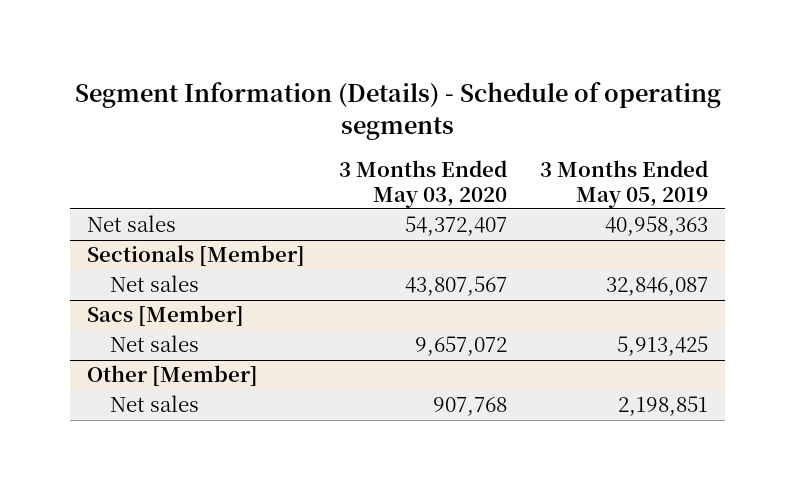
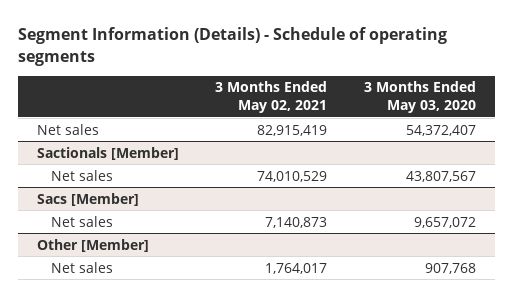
- | 3 Months Ended May 03, 2020 | 3 Months Ended May 05, 2019
+ | 3 Months Ended May 02, 2021 | 3 Months Ended May 03, 2020
- Sectionals [Member]
+ Sactionals [Member]

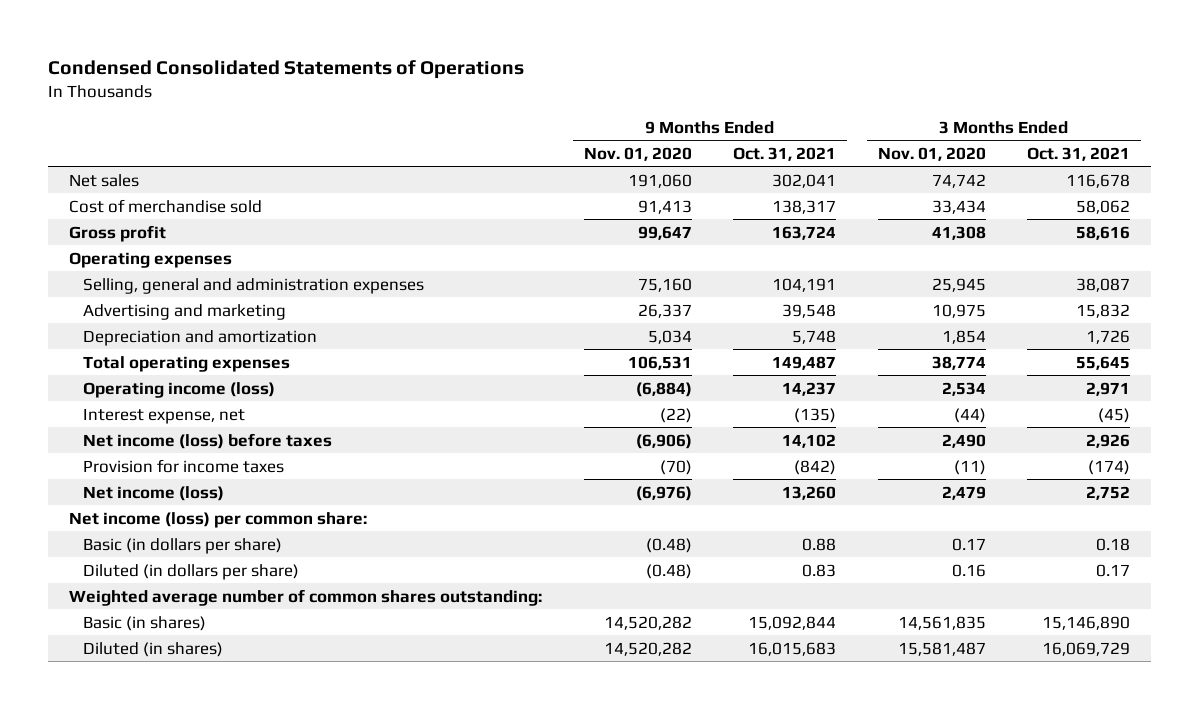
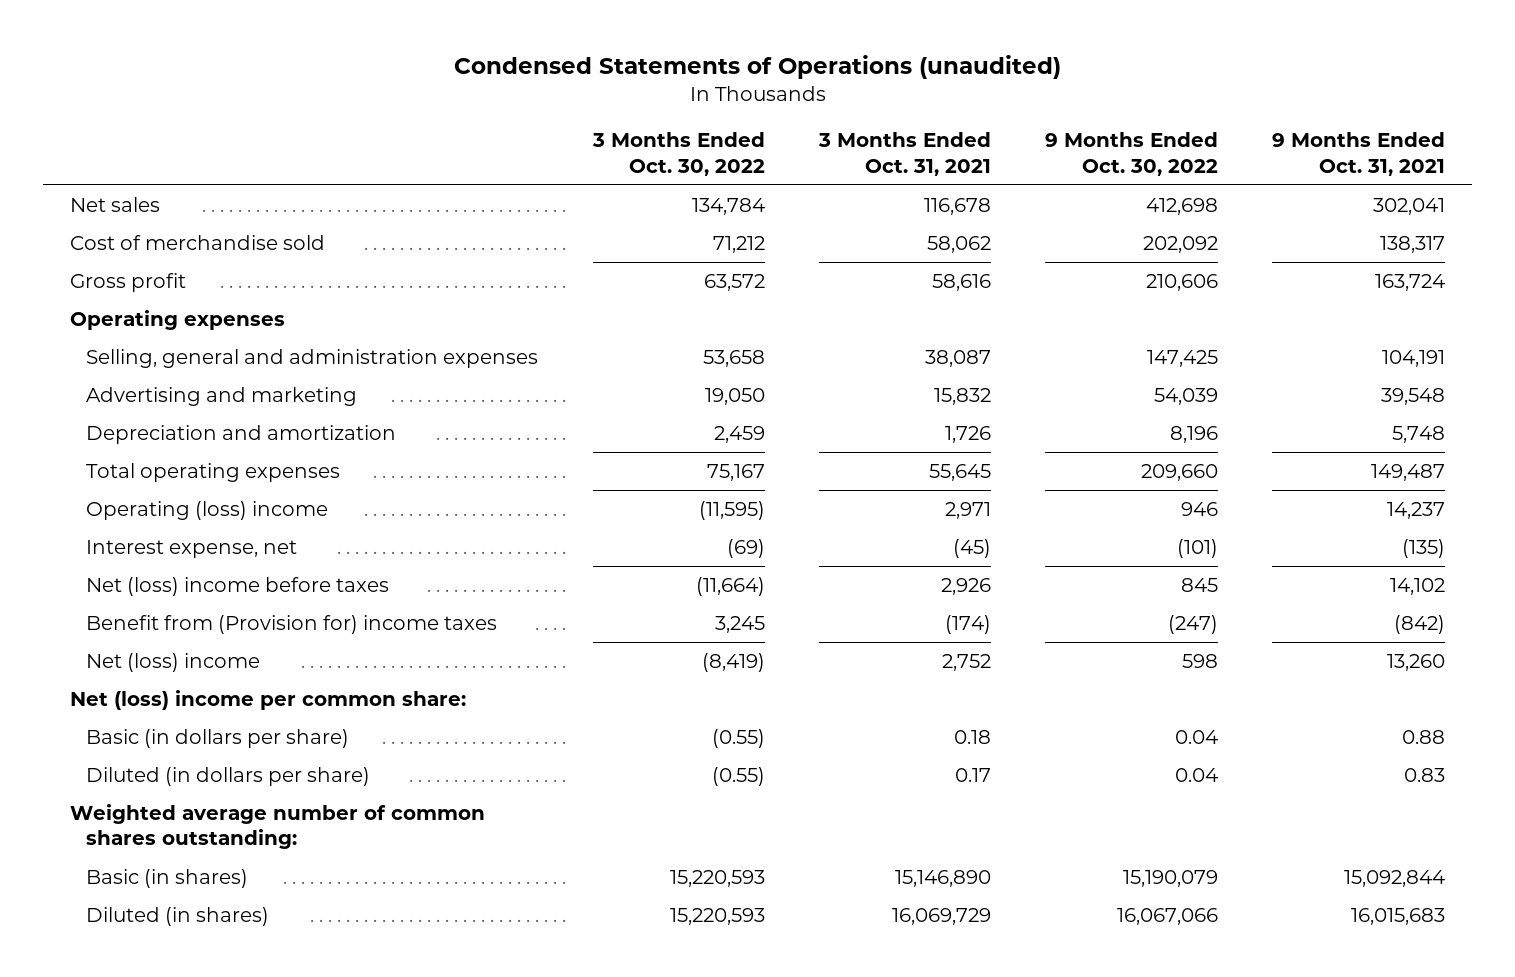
- Condensed Consolidated Statements of Operations
+ Condensed Statements of Operations (unaudited)
- | 9 Months Ended Nov. 01, 2020 | 9 Months Ended Oct. 31, 2021 | 3 Months Ended Nov. 01, 2020 | 3 Months Ended Oct. 31, 2021
+ | 3 Months Ended Oct. 30, 2022 | 3 Months Ended Oct. 31, 2021 | 9 Months Ended Oct. 30, 2022 | 9 Months Ended Oct. 31, 2021
- Operating income (loss) | (6,884) | 14,237 | 2,534 | 2,971
+ Operating (loss) income | (11,595) | 2,971 | 946 | 14,237
- Net income (loss) before taxes | (6,906) | 14,102 | 2,490 | 2,926
- Provision for income taxes | (70) | (842) | (11) | (174)
- Net income (loss) | (6,976) | 13,260 | 2,479 | 2,752
- Net income (loss) per common share:
+ Net (loss) income before taxes | (11,664) | 2,926 | 845 | 14,102
+ Benefit from (Provision for) income taxes | 3,245 | (174) | (247) | (842)
+ Net (loss) income | (8,419) | 2,752 | 598 | 13,260
+ Net (loss) income per common share:

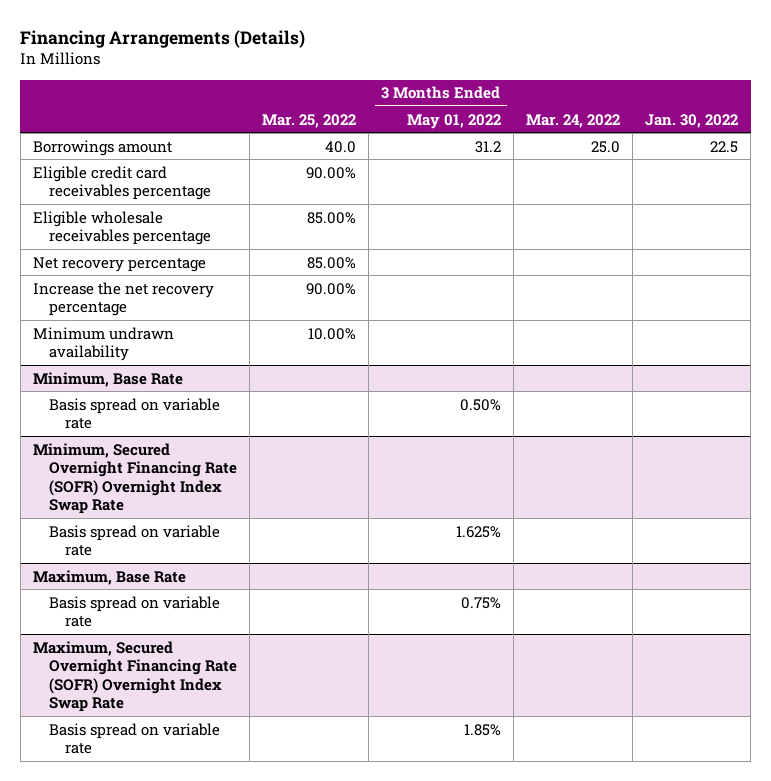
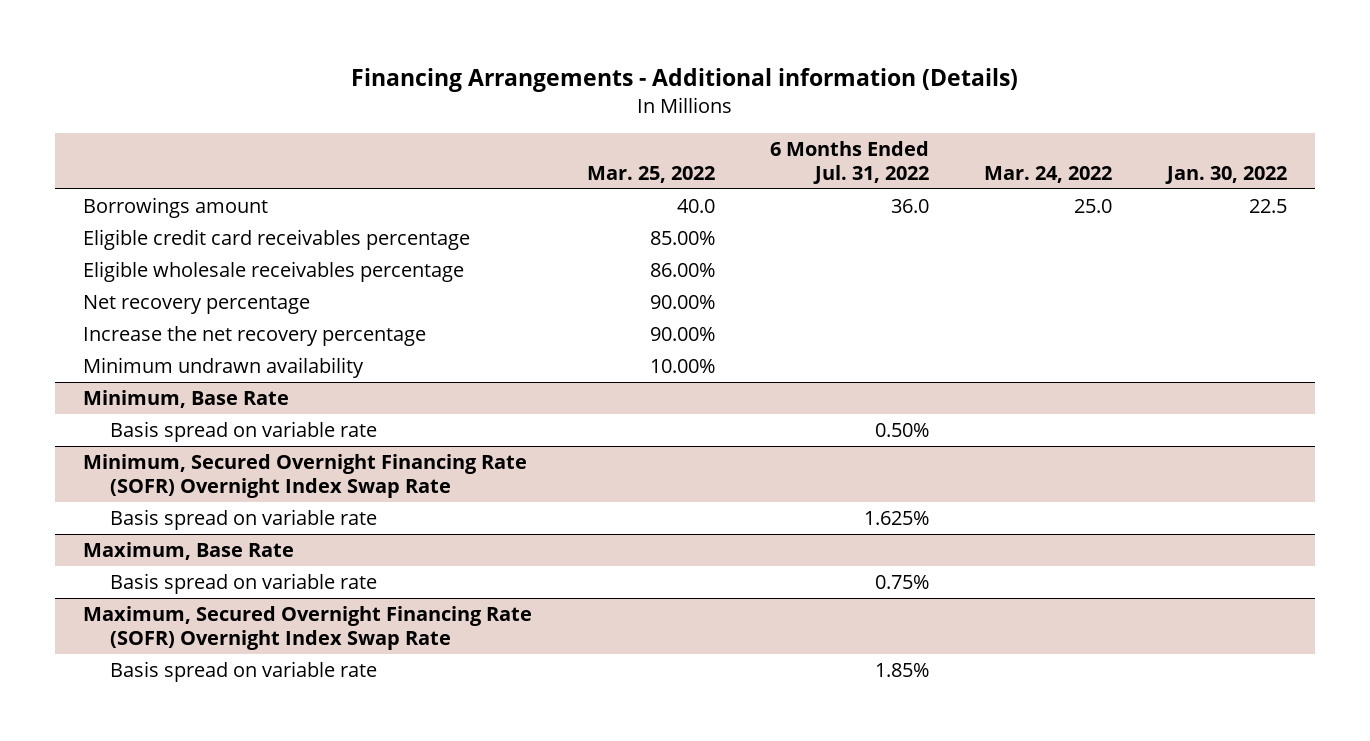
- Financing Arrangements (Details)
+ Financing Arrangements - Additional information (Details)
- | Mar. 25, 2022 | 3 Months Ended May 01, 2022 | Mar. 24, 2022 | Jan. 30, 2022
+ | Mar. 25, 2022 | 6 Months Ended Jul. 31, 2022 | Mar. 24, 2022 | Jan. 30, 2022
- Eligible credit card receivables percentage | 90.00% | | |
- Eligible wholesale receivables percentage | 85.00% | | |
- Net recovery percentage | 85.00% | | |
+ Eligible credit card receivables percentage | 85.00% | | |
+ Eligible wholesale receivables percentage | 86.00% | | |
+ Net recovery percentage | 90.00% | | |

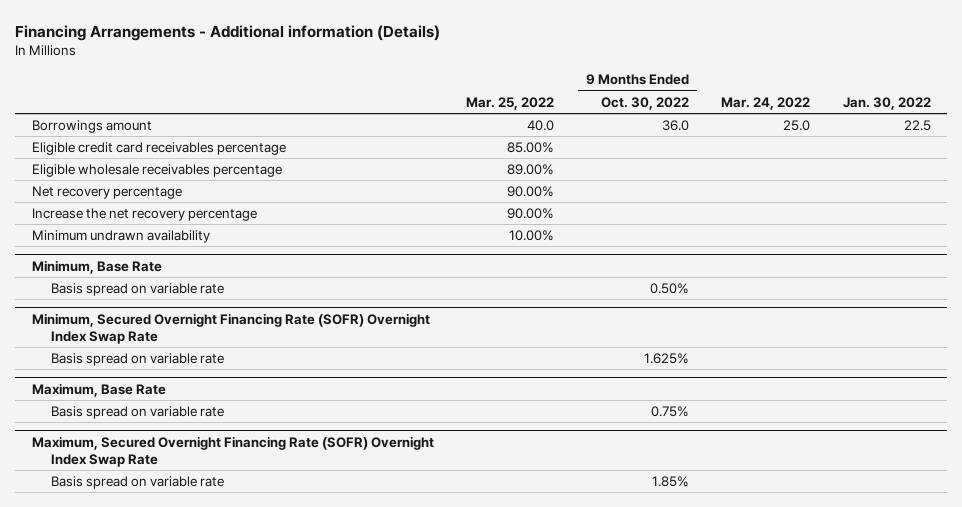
- | Mar. 25, 2022 | 6 Months Ended Jul. 31, 2022 | Mar. 24, 2022 | Jan. 30, 2022
+ | Mar. 25, 2022 | 9 Months Ended Oct. 30, 2022 | Mar. 24, 2022 | Jan. 30, 2022
- Eligible wholesale receivables percentage | 86.00% | | |
+ Eligible wholesale receivables percentage | 89.00% | | |

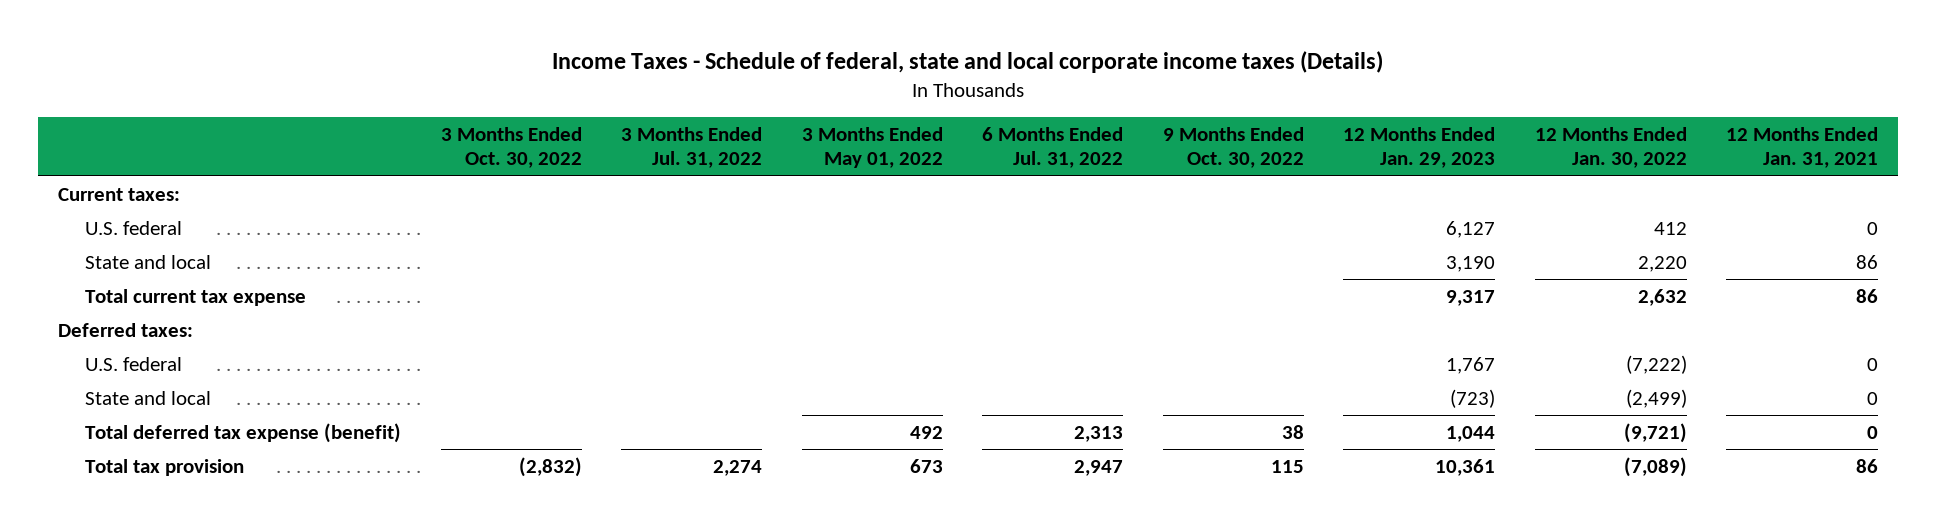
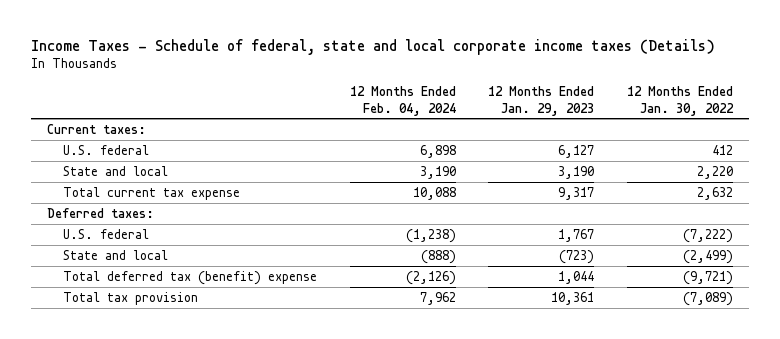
- | 3 Months Ended Oct. 30, 2022 | 3 Months Ended Jul. 31, 2022 | 3 Months Ended May 01, 2022 | 6 Months Ended Jul. 31, 2022 | 9 Months Ended Oct. 30, 2022 | 12 Months Ended Jan. 29, 2023 | 12 Months Ended Jan. 30, 2022 | 12 Months Ended Jan. 31, 2021
+ | 12 Months Ended Feb. 04, 2024 | 12 Months Ended Jan. 29, 2023 | 12 Months Ended Jan. 30, 2022
- Total deferred tax expense (benefit) | | | 492 | 2,313 | 38 | 1,044 | (9,721) | 0
+ Total deferred tax (benefit) expense | (2,126) | 1,044 | (9,721)

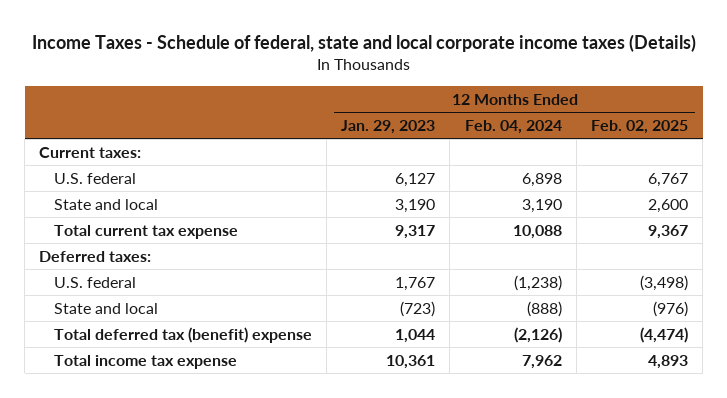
- | 12 Months Ended Feb. 04, 2024 | 12 Months Ended Jan. 29, 2023 | 12 Months Ended Jan. 30, 2022
+ | 12 Months Ended Jan. 29, 2023 | 12 Months Ended Feb. 04, 2024 | 12 Months Ended Feb. 02, 2025
- Total tax provision | 7,962 | 10,361 | (7,089)
+ Total income tax expense | 10,361 | 7,962 | 4,893

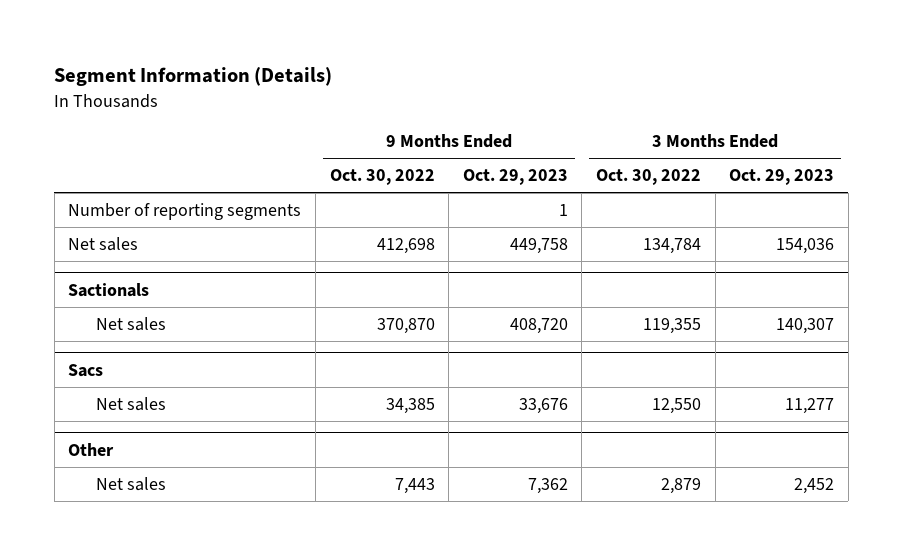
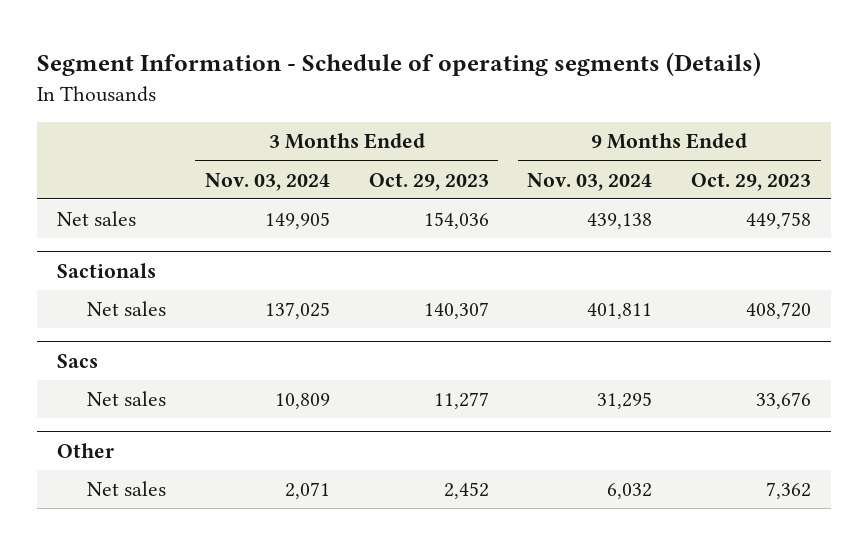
- Segment Information (Details)
+ Segment Information - Schedule of operating segments (Details)
- | 9 Months Ended Oct. 30, 2022 | 9 Months Ended Oct. 29, 2023 | 3 Months Ended Oct. 30, 2022 | 3 Months Ended Oct. 29, 2023
+ | 3 Months Ended Nov. 03, 2024 | 3 Months Ended Oct. 29, 2023 | 9 Months Ended Nov. 03, 2024 | 9 Months Ended Oct. 29, 2023
- Number of reporting segments | | 1 | |

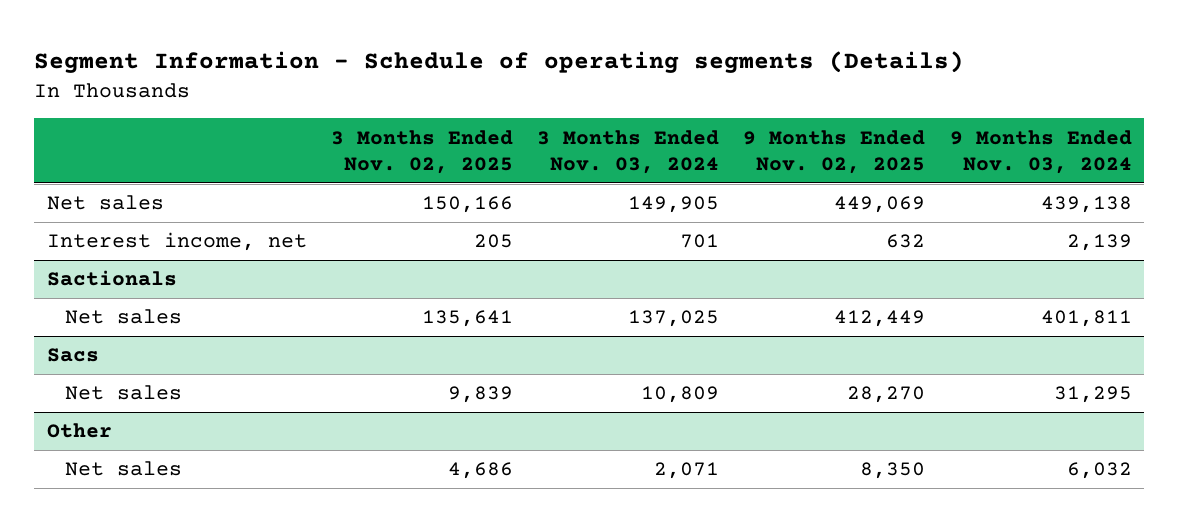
- | 3 Months Ended Nov. 03, 2024 | 3 Months Ended Oct. 29, 2023 | 9 Months Ended Nov. 03, 2024 | 9 Months Ended Oct. 29, 2023
+ | 3 Months Ended Nov. 02, 2025 | 3 Months Ended Nov. 03, 2024 | 9 Months Ended Nov. 02, 2025 | 9 Months Ended Nov. 03, 2024
+ Interest income, net | 205 | 701 | 632 | 2,139

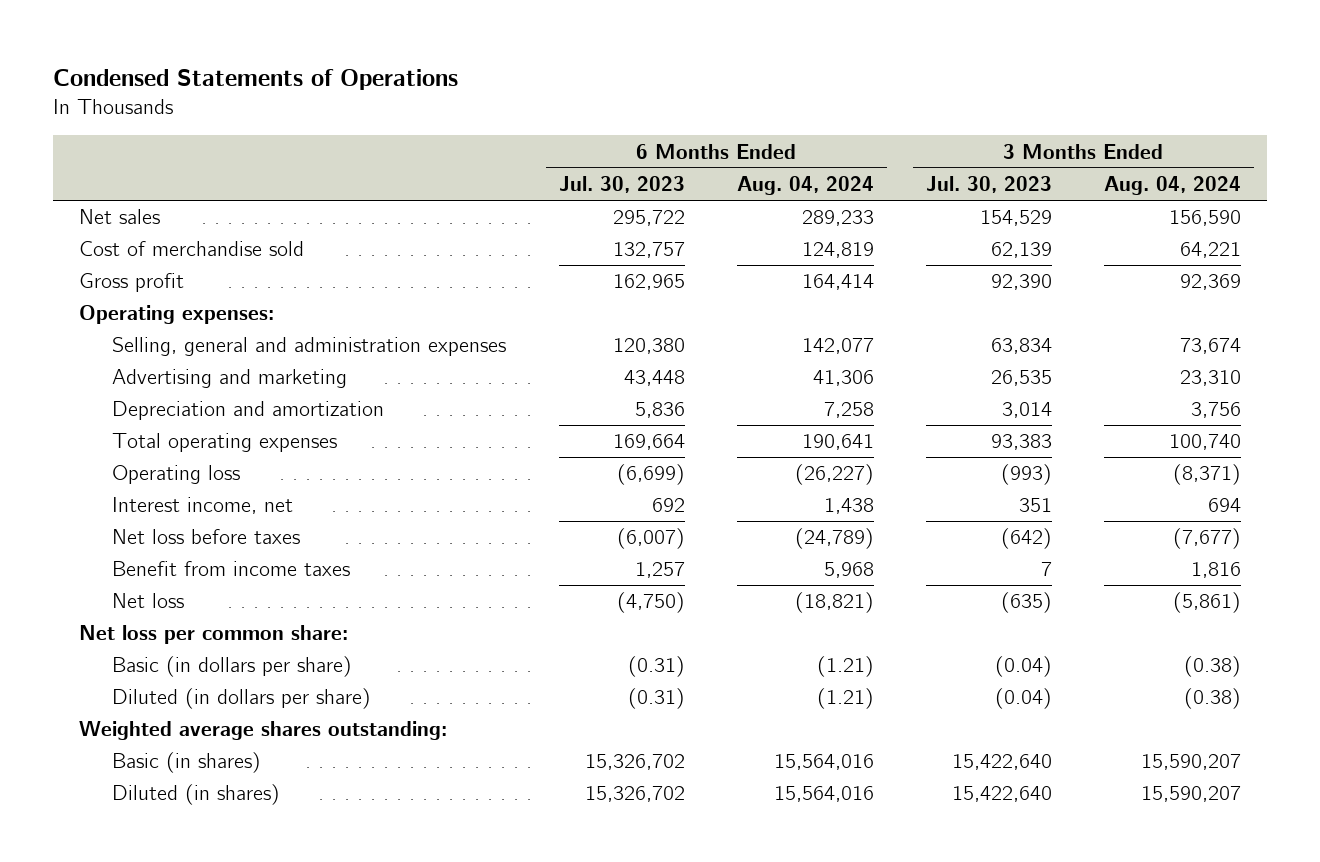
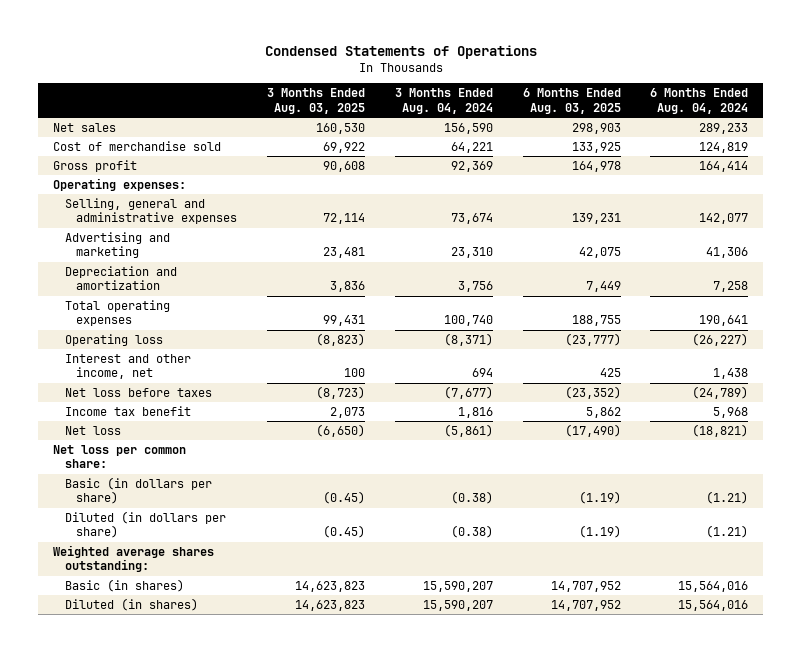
- | 6 Months Ended Jul. 30, 2023 | 6 Months Ended Aug. 04, 2024 | 3 Months Ended Jul. 30, 2023 | 3 Months Ended Aug. 04, 2024
+ | 3 Months Ended Aug. 03, 2025 | 3 Months Ended Aug. 04, 2024 | 6 Months Ended Aug. 03, 2025 | 6 Months Ended Aug. 04, 2024
- Selling, general and administration expenses | 120,380 | 142,077 | 63,834 | 73,674
+ Selling, general and administrative expenses | 72,114 | 73,674 | 139,231 | 142,077
- Interest income, net | 692 | 1,438 | 351 | 694
+ Interest and other income, net | 100 | 694 | 425 | 1,438
- Benefit from income taxes | 1,257 | 5,968 | 7 | 1,816
+ Income tax benefit | 2,073 | 1,816 | 5,862 | 5,968

